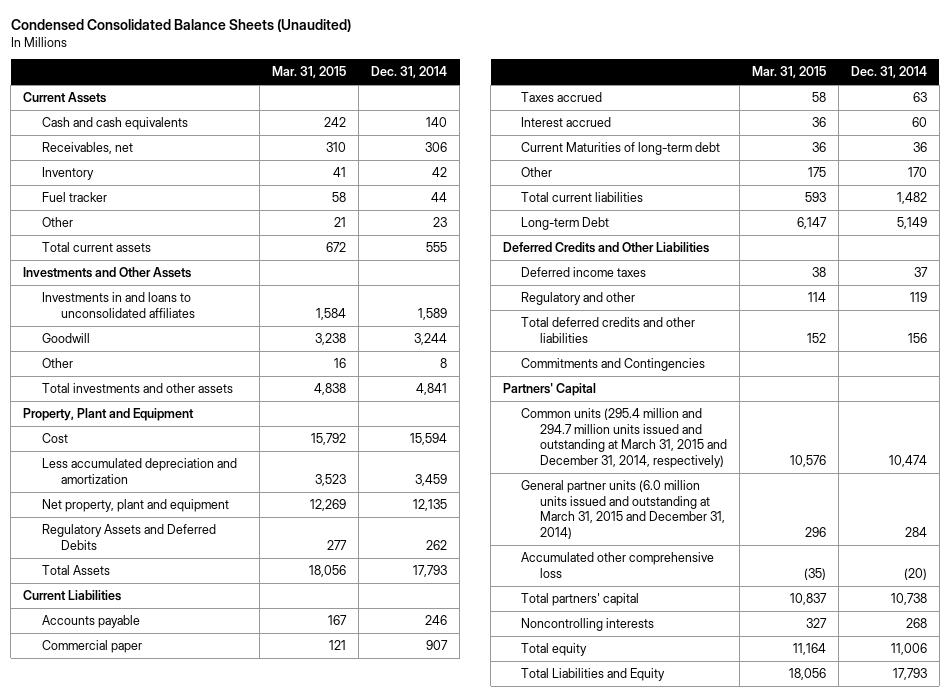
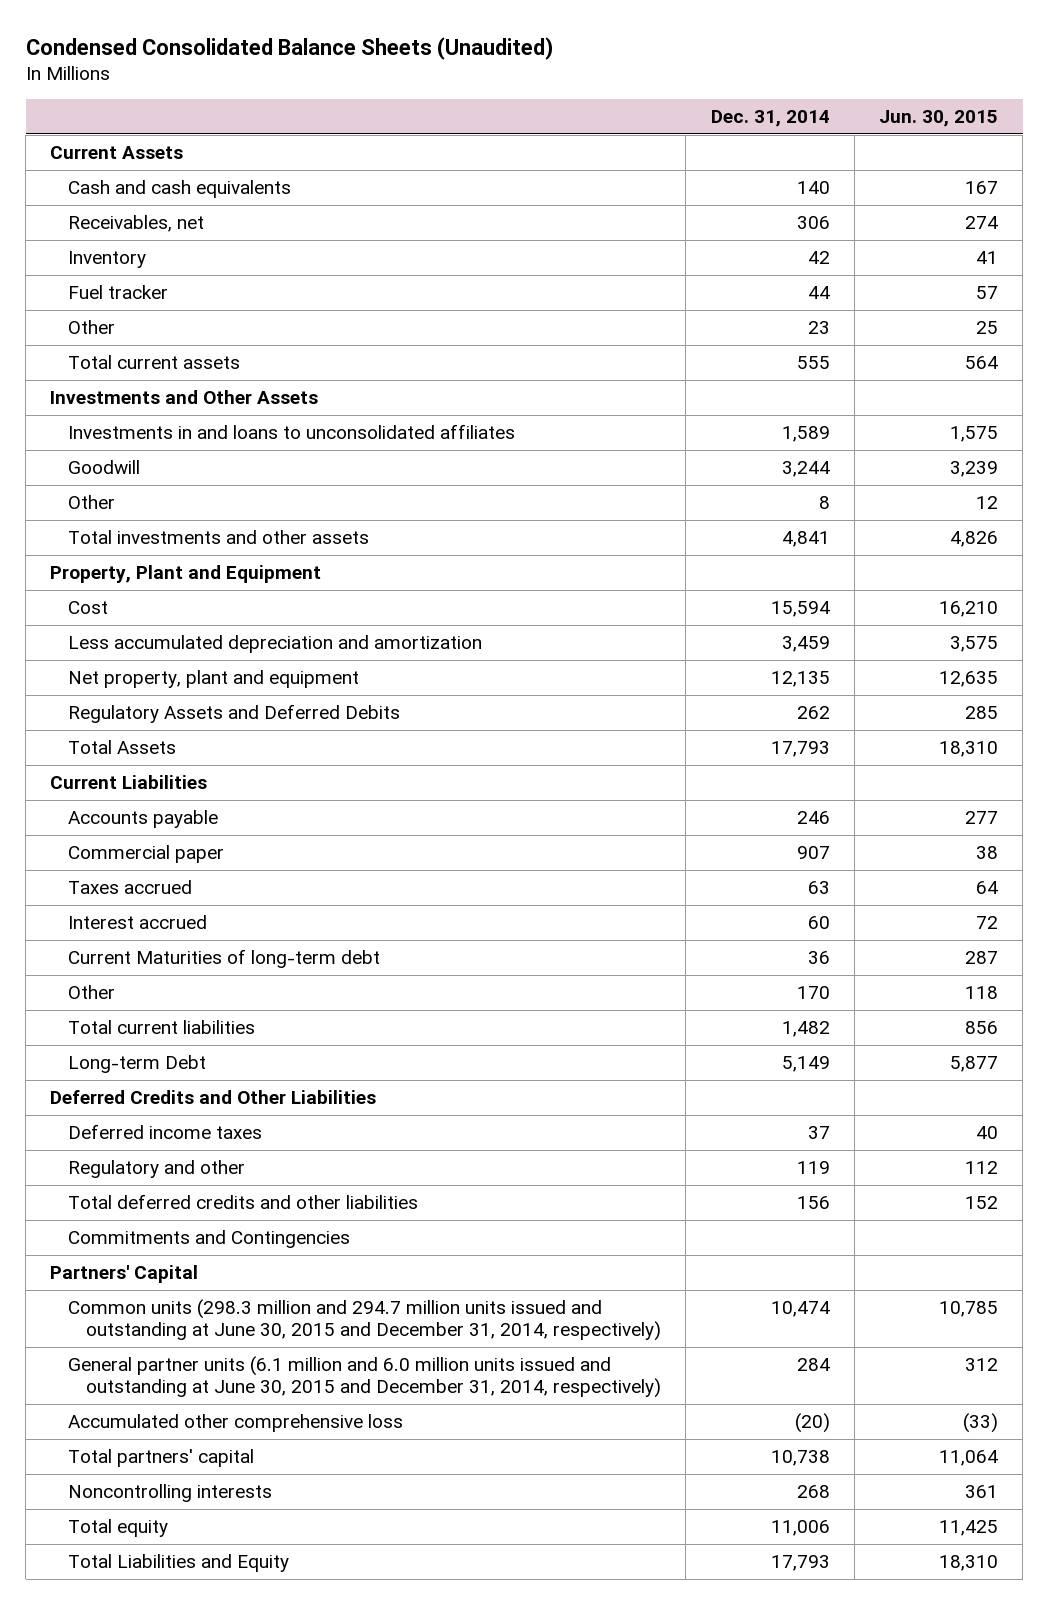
- | Mar. 31, 2015 | Dec. 31, 2014
+ | Dec. 31, 2014 | Jun. 30, 2015
- Common units (295.4 million and 294.7 million units issued and outstanding at March 31, 2015 and December 31, 2014, respectively) | 10,576 | 10,474
- General partner units (6.0 million units issued and outstanding at March 31, 2015 and December 31, 2014) | 296 | 284
+ Common units (298.3 million and 294.7 million units issued and outstanding at June 30, 2015 and December 31, 2014, respectively) | 10,474 | 10,785
+ General partner units (6.1 million and 6.0 million units issued and outstanding at June 30, 2015 and December 31, 2014, respectively) | 284 | 312

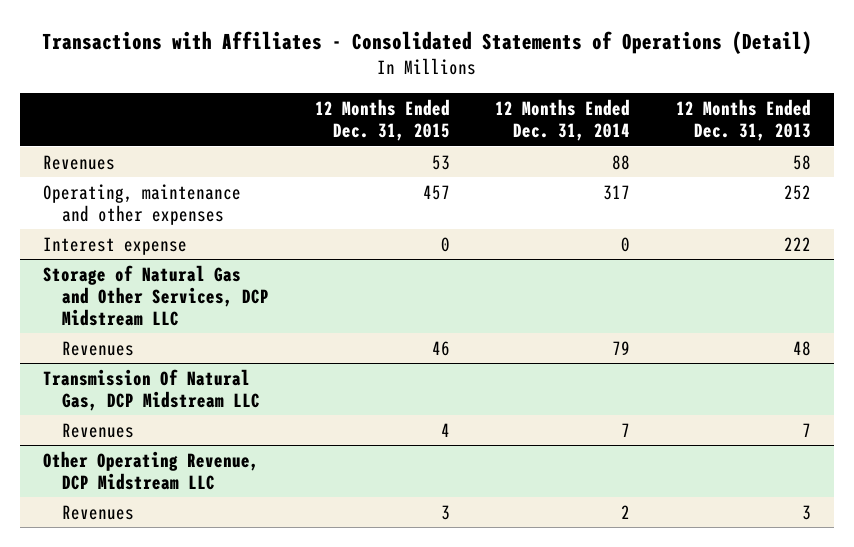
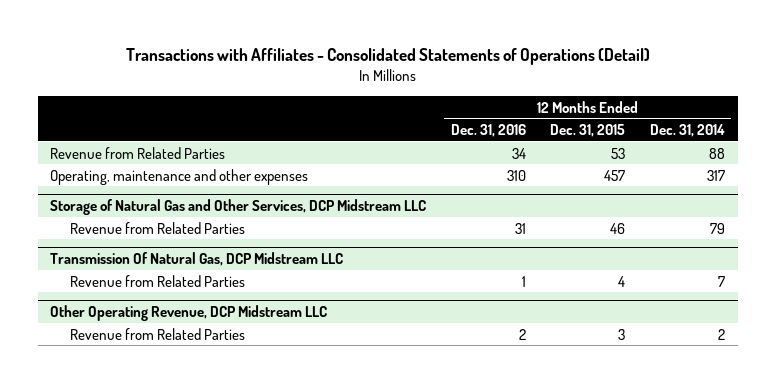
- | 12 Months Ended Dec. 31, 2015 | 12 Months Ended Dec. 31, 2014 | 12 Months Ended Dec. 31, 2013
+ | 12 Months Ended Dec. 31, 2016 | 12 Months Ended Dec. 31, 2015 | 12 Months Ended Dec. 31, 2014
- Revenues | 53 | 88 | 58
+ Revenue from Related Parties | 34 | 53 | 88
- Interest expense | 0 | 0 | 222
@ Storage of Natural Gas and Other Services, DCP Midstream LLC
- Revenues | 46 | 79 | 48
+ Revenue from Related Parties | 31 | 46 | 79
@ Transmission Of Natural Gas, DCP Midstream LLC
- Revenues | 4 | 7 | 7
+ Revenue from Related Parties | 1 | 4 | 7
@ Other Operating Revenue, DCP Midstream LLC
- Revenues | 3 | 2 | 3
+ Revenue from Related Parties | 2 | 3 | 2

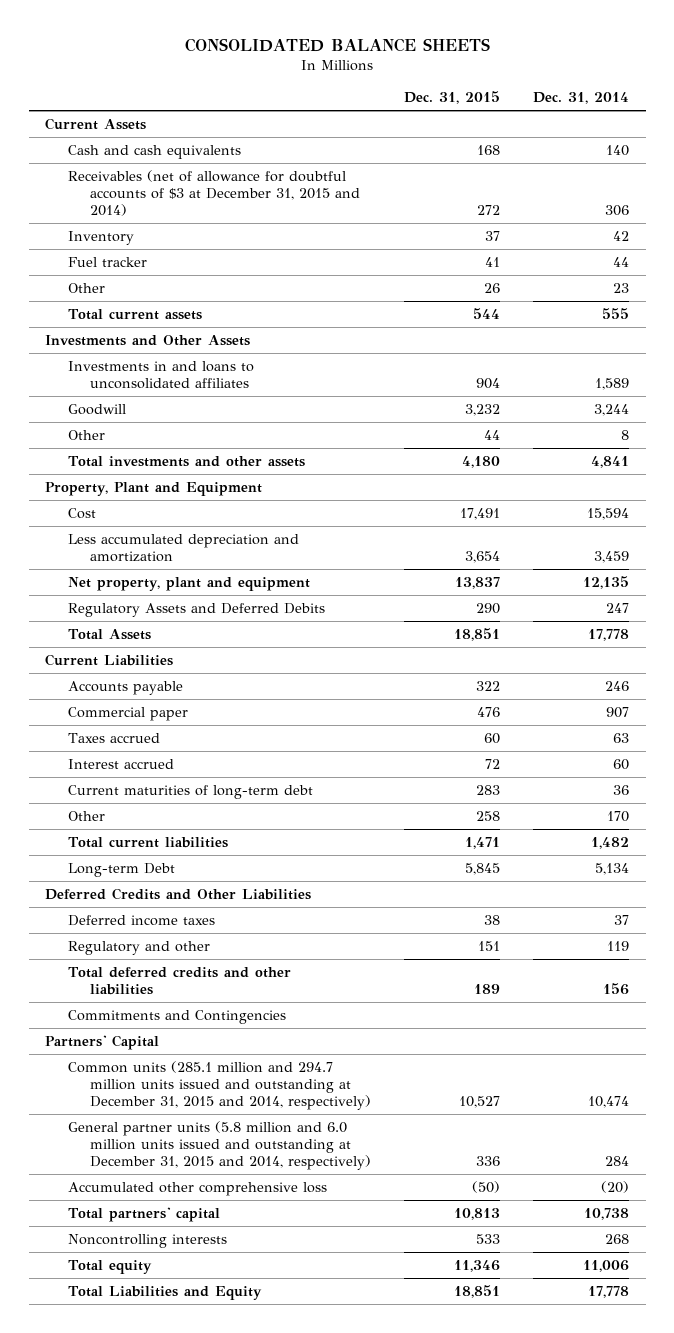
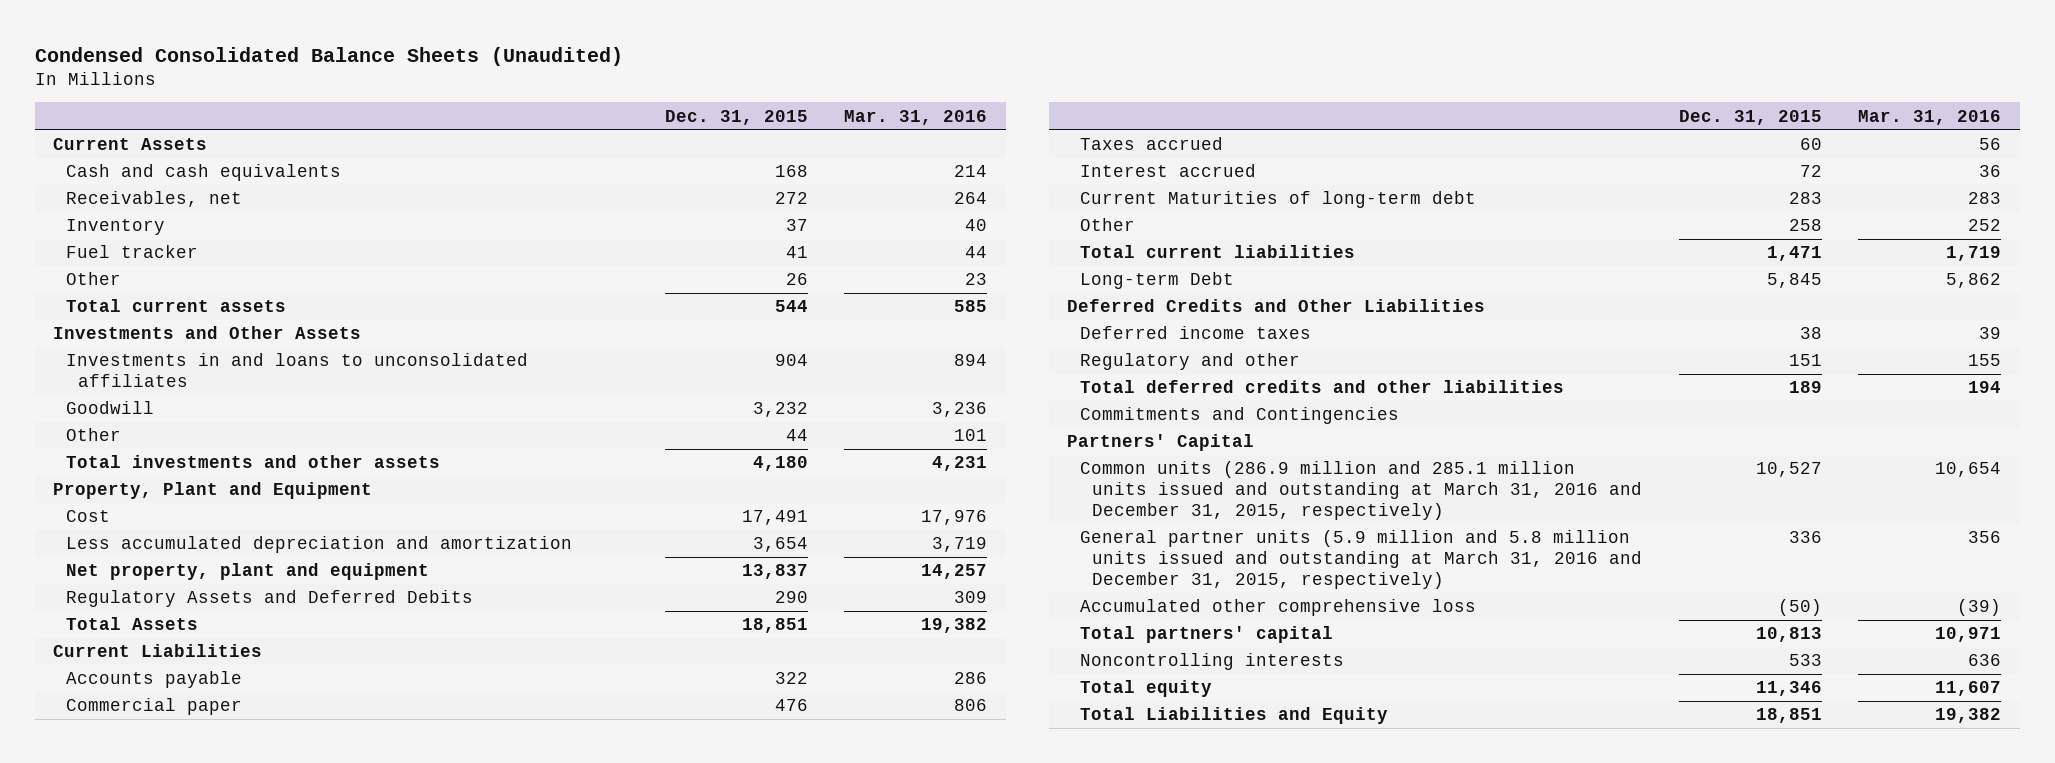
- CONSOLIDATED BALANCE SHEETS
+ Condensed Consolidated Balance Sheets (Unaudited)
- | Dec. 31, 2015 | Dec. 31, 2014
+ | Dec. 31, 2015 | Mar. 31, 2016
- Receivables (net of allowance for doubtful accounts of $3 at December 31, 2015 and 2014) | 272 | 306
+ Receivables, net | 272 | 264
- Current maturities of long-term debt | 283 | 36
+ Current Maturities of long-term debt | 283 | 283
- Common units (285.1 million and 294.7 million units issued and outstanding at December 31, 2015 and 2014, respectively) | 10,527 | 10,474
- General partner units (5.8 million and 6.0 million units issued and outstanding at December 31, 2015 and 2014, respectively) | 336 | 284
+ Common units (286.9 million and 285.1 million units issued and outstanding at March 31, 2016 and December 31, 2015, respectively) | 10,527 | 10,654
+ General partner units (5.9 million and 5.8 million units issued and outstanding at March 31, 2016 and December 31, 2015, respectively) | 336 | 356

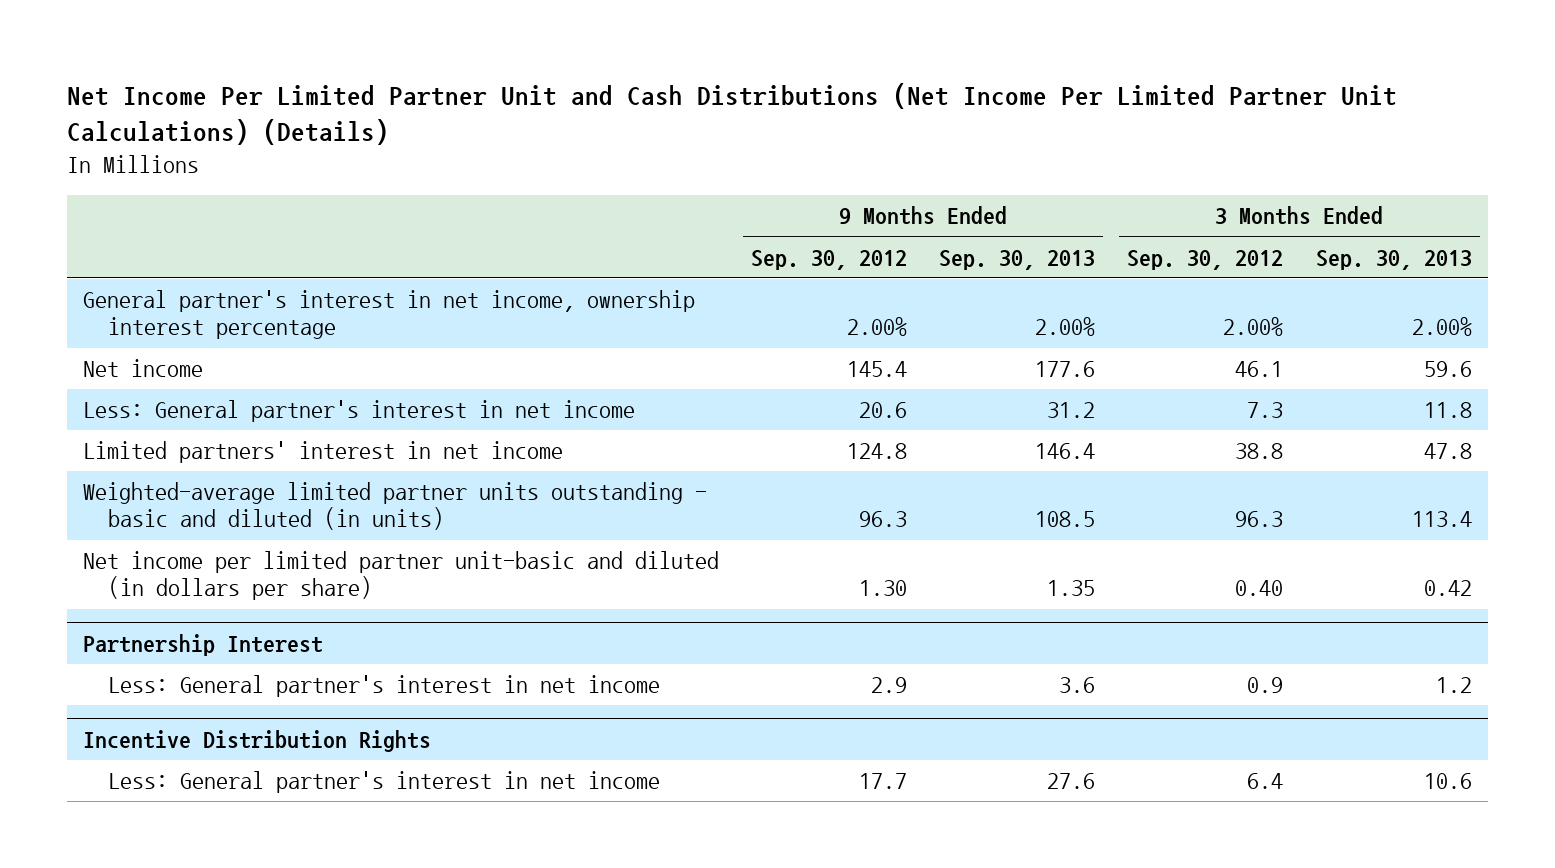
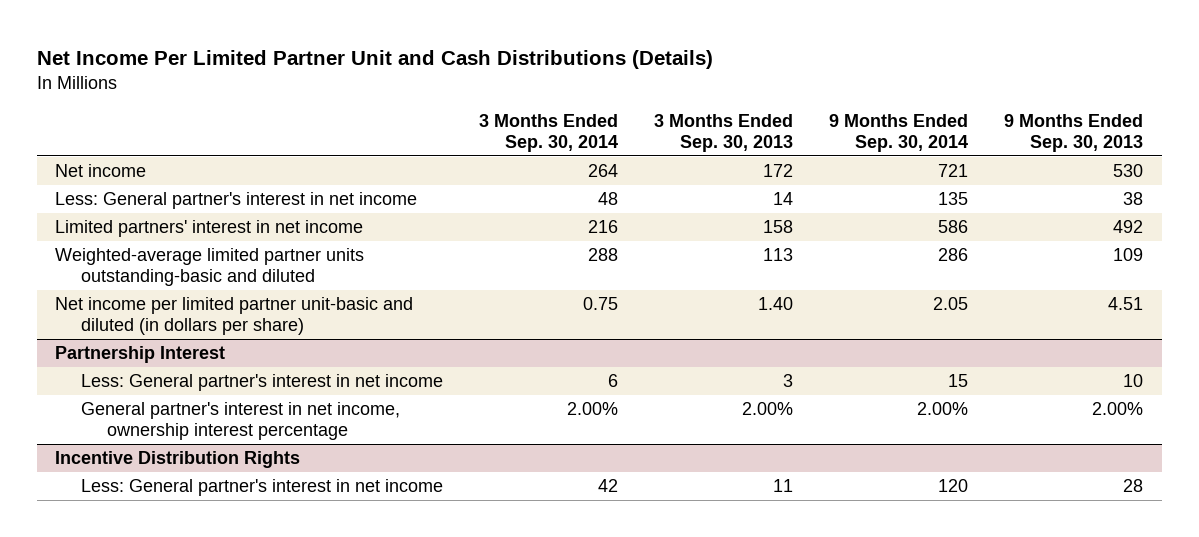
- Net Income Per Limited Partner Unit and Cash Distributions (Net Income Per Limited Partner Unit Calculations) (Details)
+ Net Income Per Limited Partner Unit and Cash Distributions (Details)
- | 9 Months Ended Sep. 30, 2012 | 9 Months Ended Sep. 30, 2013 | 3 Months Ended Sep. 30, 2012 | 3 Months Ended Sep. 30, 2013
+ | 3 Months Ended Sep. 30, 2014 | 3 Months Ended Sep. 30, 2013 | 9 Months Ended Sep. 30, 2014 | 9 Months Ended Sep. 30, 2013
- General partner's interest in net income, ownership interest percentage | 2.00% | 2.00% | 2.00% | 2.00%
- Net income | 145.4 | 177.6 | 46.1 | 59.6
- Less: General partner's interest in net income | 20.6 | 31.2 | 7.3 | 11.8
- Limited partners' interest in net income | 124.8 | 146.4 | 38.8 | 47.8
- Weighted-average limited partner units outstanding - basic and diluted (in units) | 96.3 | 108.5 | 96.3 | 113.4
- Net income per limited partner unit-basic and diluted (in dollars per share) | 1.30 | 1.35 | 0.40 | 0.42
+ Net income | 264 | 172 | 721 | 530
+ Less: General partner's interest in net income | 48 | 14 | 135 | 38
+ Limited partners' interest in net income | 216 | 158 | 586 | 492
+ Weighted-average limited partner units outstanding-basic and diluted | 288 | 113 | 286 | 109
+ Net income per limited partner unit-basic and diluted (in dollars per share) | 0.75 | 1.40 | 2.05 | 4.51
@ Partnership Interest
- Less: General partner's interest in net income | 2.9 | 3.6 | 0.9 | 1.2
+ Less: General partner's interest in net income | 6 | 3 | 15 | 10
+ General partner's interest in net income, ownership interest percentage | 2.00% | 2.00% | 2.00% | 2.00%
@ Incentive Distribution Rights
- Less: General partner's interest in net income | 17.7 | 27.6 | 6.4 | 10.6
+ Less: General partner's interest in net income | 42 | 11 | 120 | 28

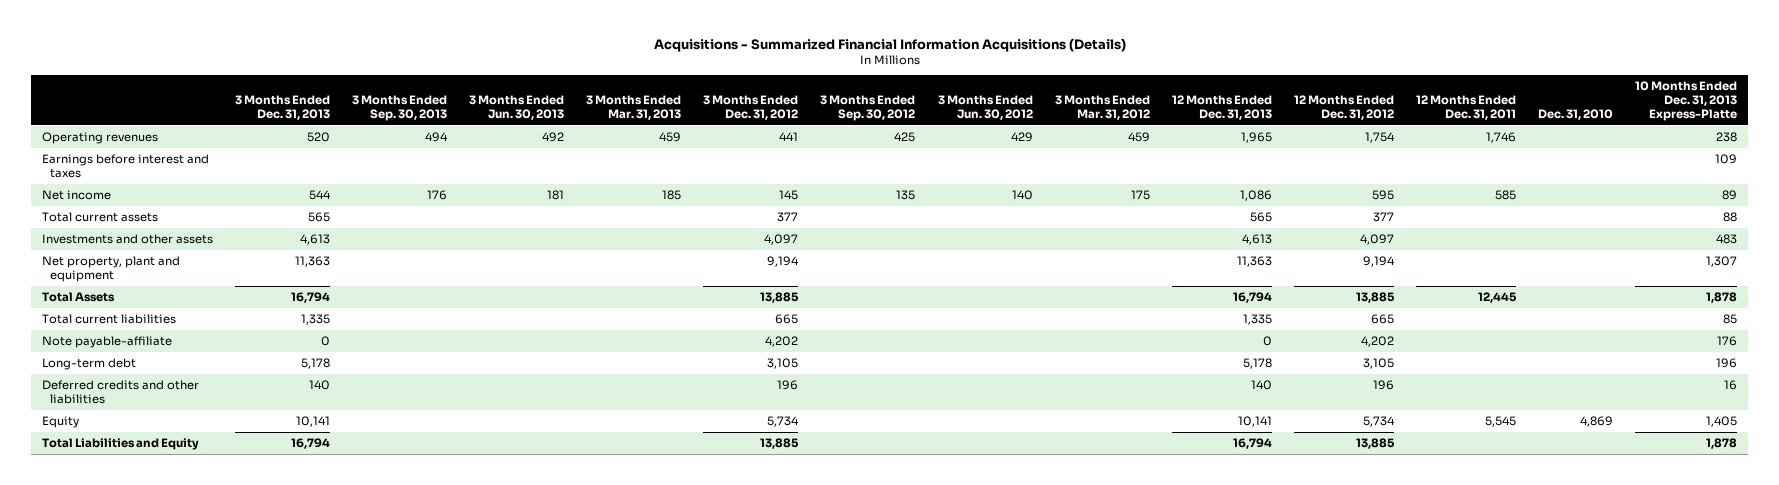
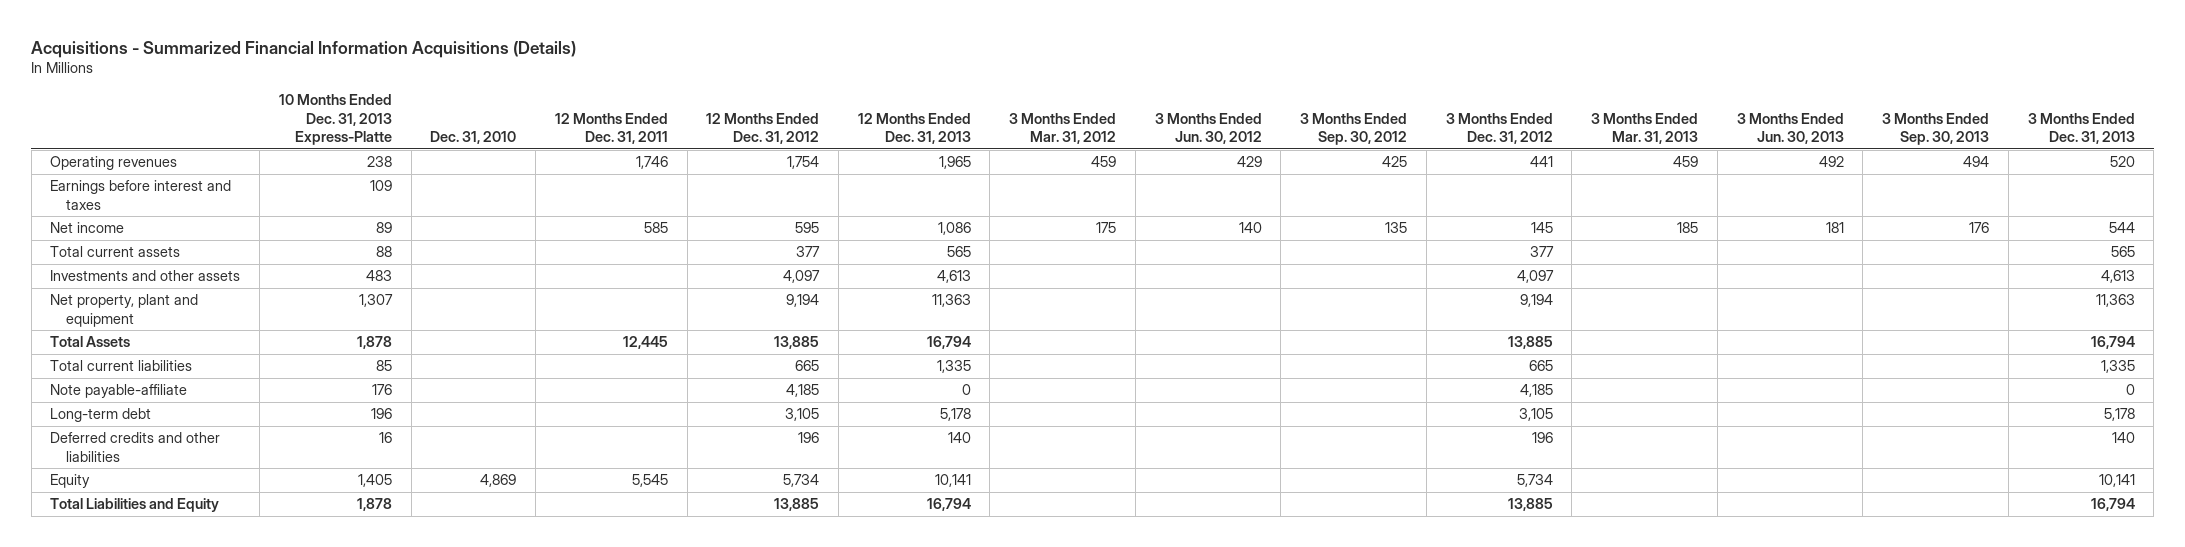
- | 3 Months Ended Dec. 31, 2013 | 3 Months Ended Sep. 30, 2013 | 3 Months Ended Jun. 30, 2013 | 3 Months Ended Mar. 31, 2013 | 3 Months Ended Dec. 31, 2012 | 3 Months Ended Sep. 30, 2012 | 3 Months Ended Jun. 30, 2012 | 3 Months Ended Mar. 31, 2012 | 12 Months Ended Dec. 31, 2013 | 12 Months Ended Dec. 31, 2012 | 12 Months Ended Dec. 31, 2011 | Dec. 31, 2010 | 10 Months Ended Dec. 31, 2013 Express-Platte
+ | 10 Months Ended Dec. 31, 2013 Express-Platte | Dec. 31, 2010 | 12 Months Ended Dec. 31, 2011 | 12 Months Ended Dec. 31, 2012 | 12 Months Ended Dec. 31, 2013 | 3 Months Ended Mar. 31, 2012 | 3 Months Ended Jun. 30, 2012 | 3 Months Ended Sep. 30, 2012 | 3 Months Ended Dec. 31, 2012 | 3 Months Ended Mar. 31, 2013 | 3 Months Ended Jun. 30, 2013 | 3 Months Ended Sep. 30, 2013 | 3 Months Ended Dec. 31, 2013
- Note payable-affiliate | 0 | | | | 4,202 | | | | 0 | 4,202 | | | 176
+ Note payable-affiliate | 176 | | | 4,185 | 0 | | | | 4,185 | | | | 0

